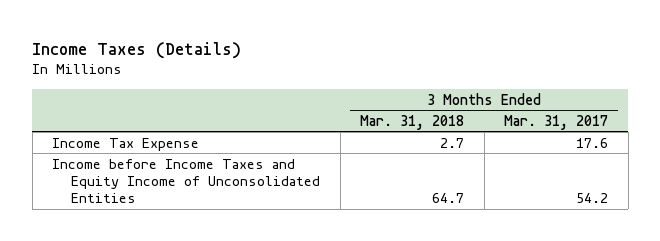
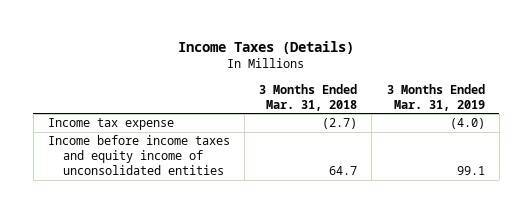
- | 3 Months Ended Mar. 31, 2018 | 3 Months Ended Mar. 31, 2017
+ | 3 Months Ended Mar. 31, 2018 | 3 Months Ended Mar. 31, 2019
- Income Tax Expense | 2.7 | 17.6
- Income before Income Taxes and Equity Income of Unconsolidated Entities | 64.7 | 54.2
+ Income tax expense | (2.7) | (4.0)
+ Income before income taxes and equity income of unconsolidated entities | 64.7 | 99.1

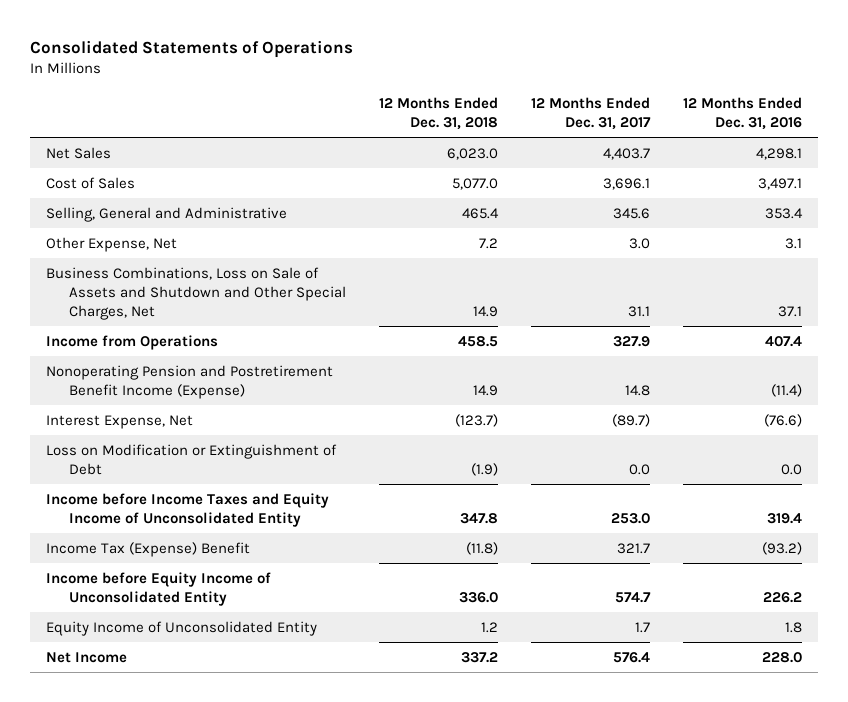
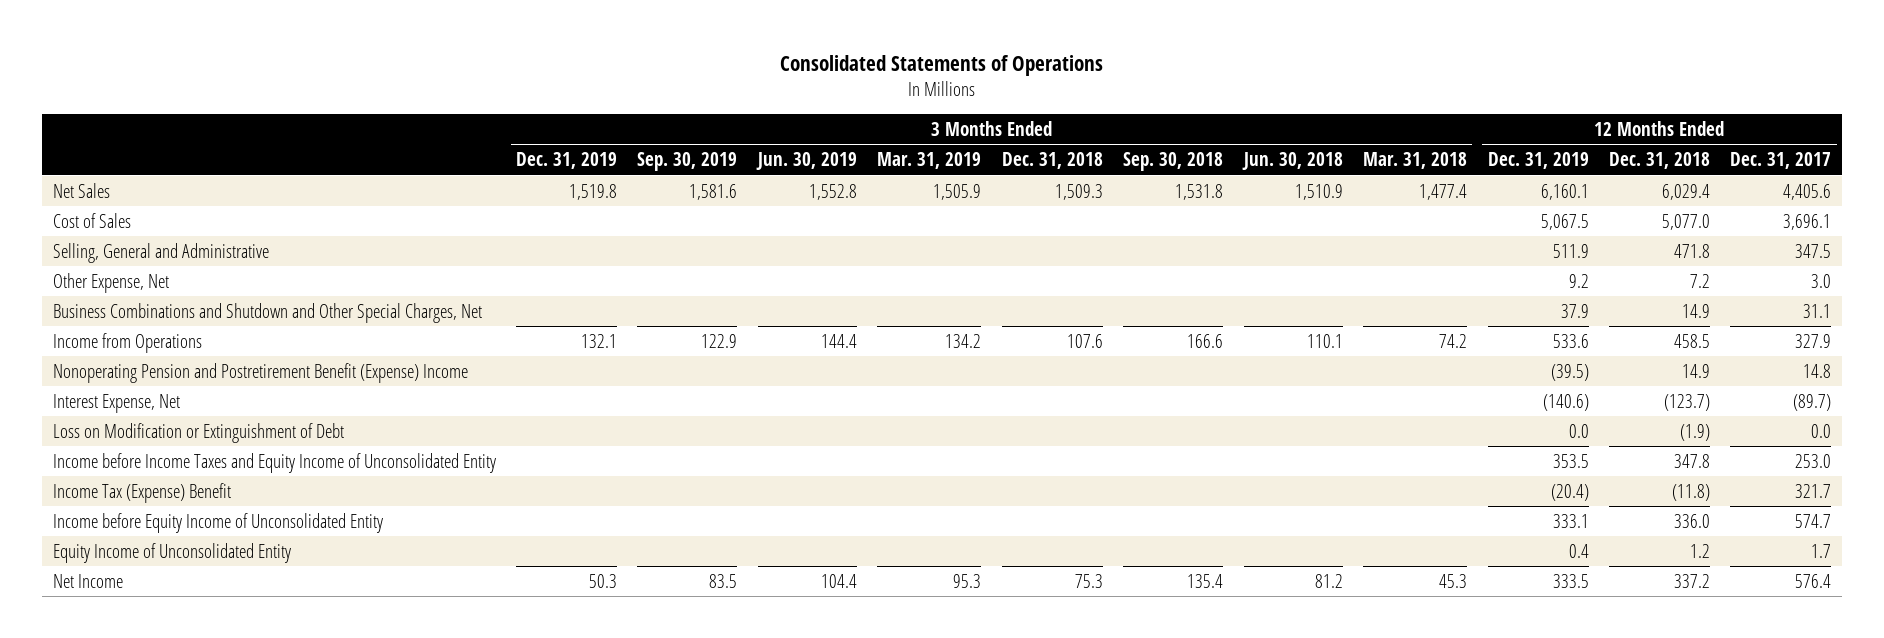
- | 12 Months Ended Dec. 31, 2018 | 12 Months Ended Dec. 31, 2017 | 12 Months Ended Dec. 31, 2016
+ | 3 Months Ended Dec. 31, 2019 | 3 Months Ended Sep. 30, 2019 | 3 Months Ended Jun. 30, 2019 | 3 Months Ended Mar. 31, 2019 | 3 Months Ended Dec. 31, 2018 | 3 Months Ended Sep. 30, 2018 | 3 Months Ended Jun. 30, 2018 | 3 Months Ended Mar. 31, 2018 | 12 Months Ended Dec. 31, 2019 | 12 Months Ended Dec. 31, 2018 | 12 Months Ended Dec. 31, 2017
- Net Sales | 6,023.0 | 4,403.7 | 4,298.1
+ Net Sales | 1,519.8 | 1,581.6 | 1,552.8 | 1,505.9 | 1,509.3 | 1,531.8 | 1,510.9 | 1,477.4 | 6,160.1 | 6,029.4 | 4,405.6
- Selling, General and Administrative | 465.4 | 345.6 | 353.4
+ Selling, General and Administrative | | | | | | | | | 511.9 | 471.8 | 347.5
- Business Combinations, Loss on Sale of Assets and Shutdown and Other Special Charges, Net | 14.9 | 31.1 | 37.1
+ Business Combinations and Shutdown and Other Special Charges, Net | | | | | | | | | 37.9 | 14.9 | 31.1
- Nonoperating Pension and Postretirement Benefit Income (Expense) | 14.9 | 14.8 | (11.4)
+ Nonoperating Pension and Postretirement Benefit (Expense) Income | | | | | | | | | (39.5) | 14.9 | 14.8

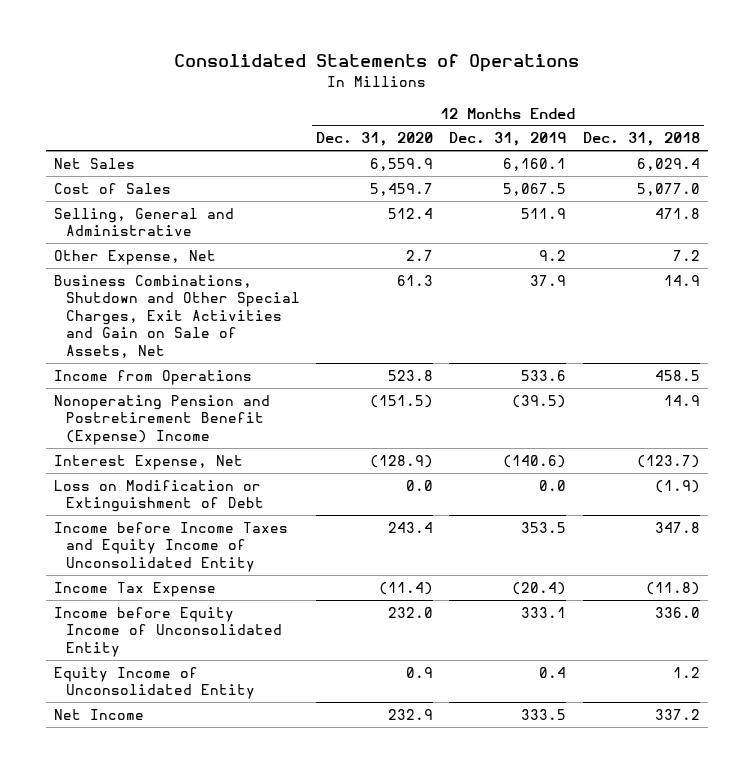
- | 3 Months Ended Dec. 31, 2019 | 3 Months Ended Sep. 30, 2019 | 3 Months Ended Jun. 30, 2019 | 3 Months Ended Mar. 31, 2019 | 3 Months Ended Dec. 31, 2018 | 3 Months Ended Sep. 30, 2018 | 3 Months Ended Jun. 30, 2018 | 3 Months Ended Mar. 31, 2018 | 12 Months Ended Dec. 31, 2019 | 12 Months Ended Dec. 31, 2018 | 12 Months Ended Dec. 31, 2017
+ | 12 Months Ended Dec. 31, 2020 | 12 Months Ended Dec. 31, 2019 | 12 Months Ended Dec. 31, 2018
- Business Combinations and Shutdown and Other Special Charges, Net | | | | | | | | | 37.9 | 14.9 | 31.1
+ Business Combinations, Shutdown and Other Special Charges, Exit Activities and Gain on Sale of Assets, Net | 61.3 | 37.9 | 14.9
- Income Tax (Expense) Benefit | | | | | | | | | (20.4) | (11.8) | 321.7
+ Income Tax Expense | (11.4) | (20.4) | (11.8)

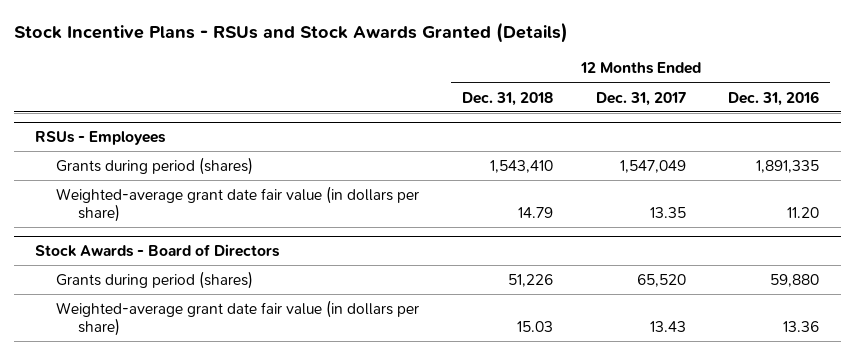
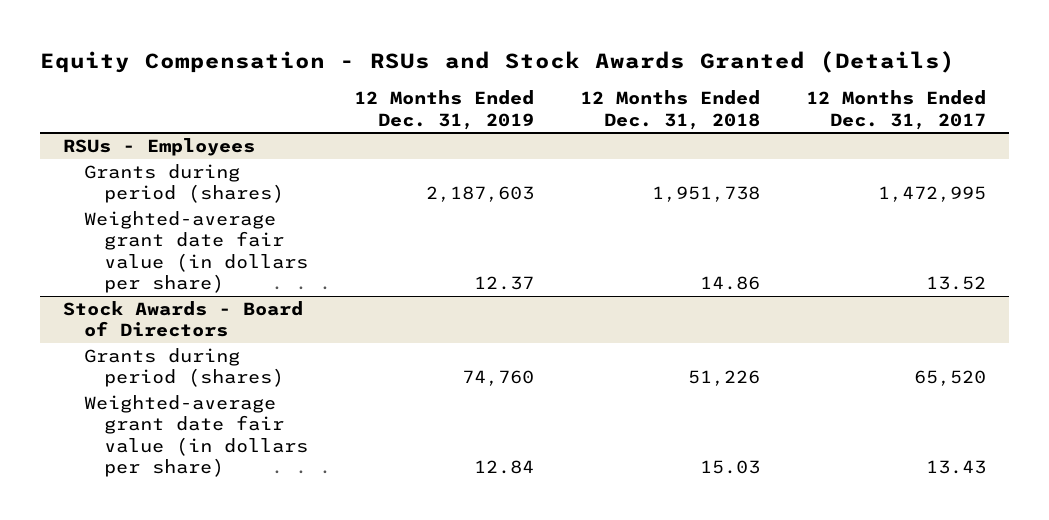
- Stock Incentive Plans - RSUs and Stock Awards Granted (Details)
+ Equity Compensation - RSUs and Stock Awards Granted (Details)
- | 12 Months Ended Dec. 31, 2018 | 12 Months Ended Dec. 31, 2017 | 12 Months Ended Dec. 31, 2016
+ | 12 Months Ended Dec. 31, 2019 | 12 Months Ended Dec. 31, 2018 | 12 Months Ended Dec. 31, 2017
@ RSUs - Employees
- Grants during period (shares) | 1,543,410 | 1,547,049 | 1,891,335
- Weighted-average grant date fair value (in dollars per share) | 14.79 | 13.35 | 11.20
+ Grants during period (shares) | 2,187,603 | 1,951,738 | 1,472,995
+ Weighted-average grant date fair value (in dollars per share) | 12.37 | 14.86 | 13.52

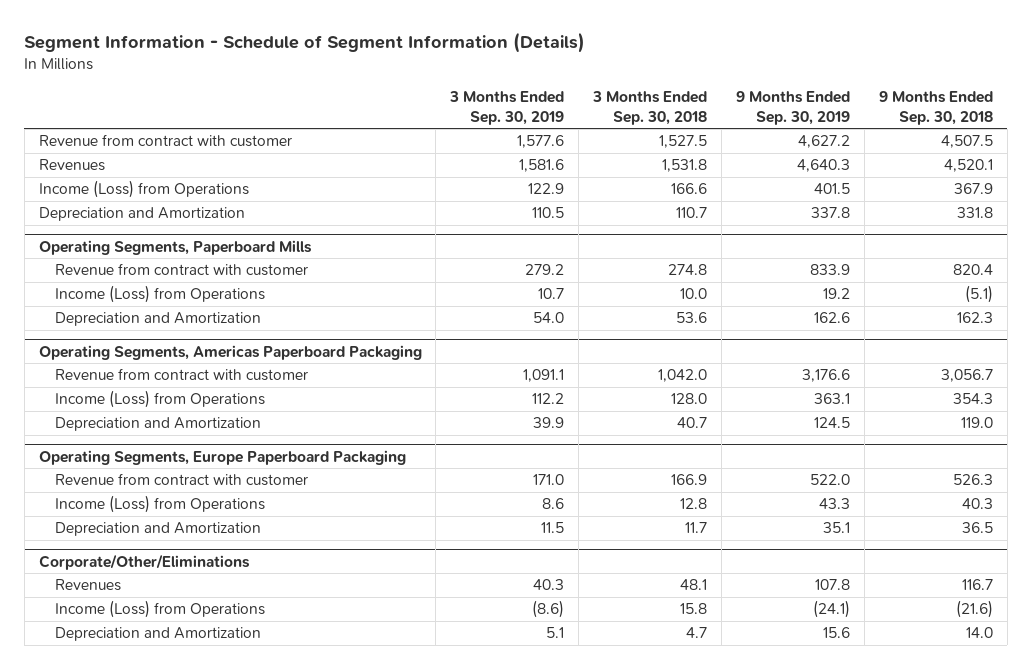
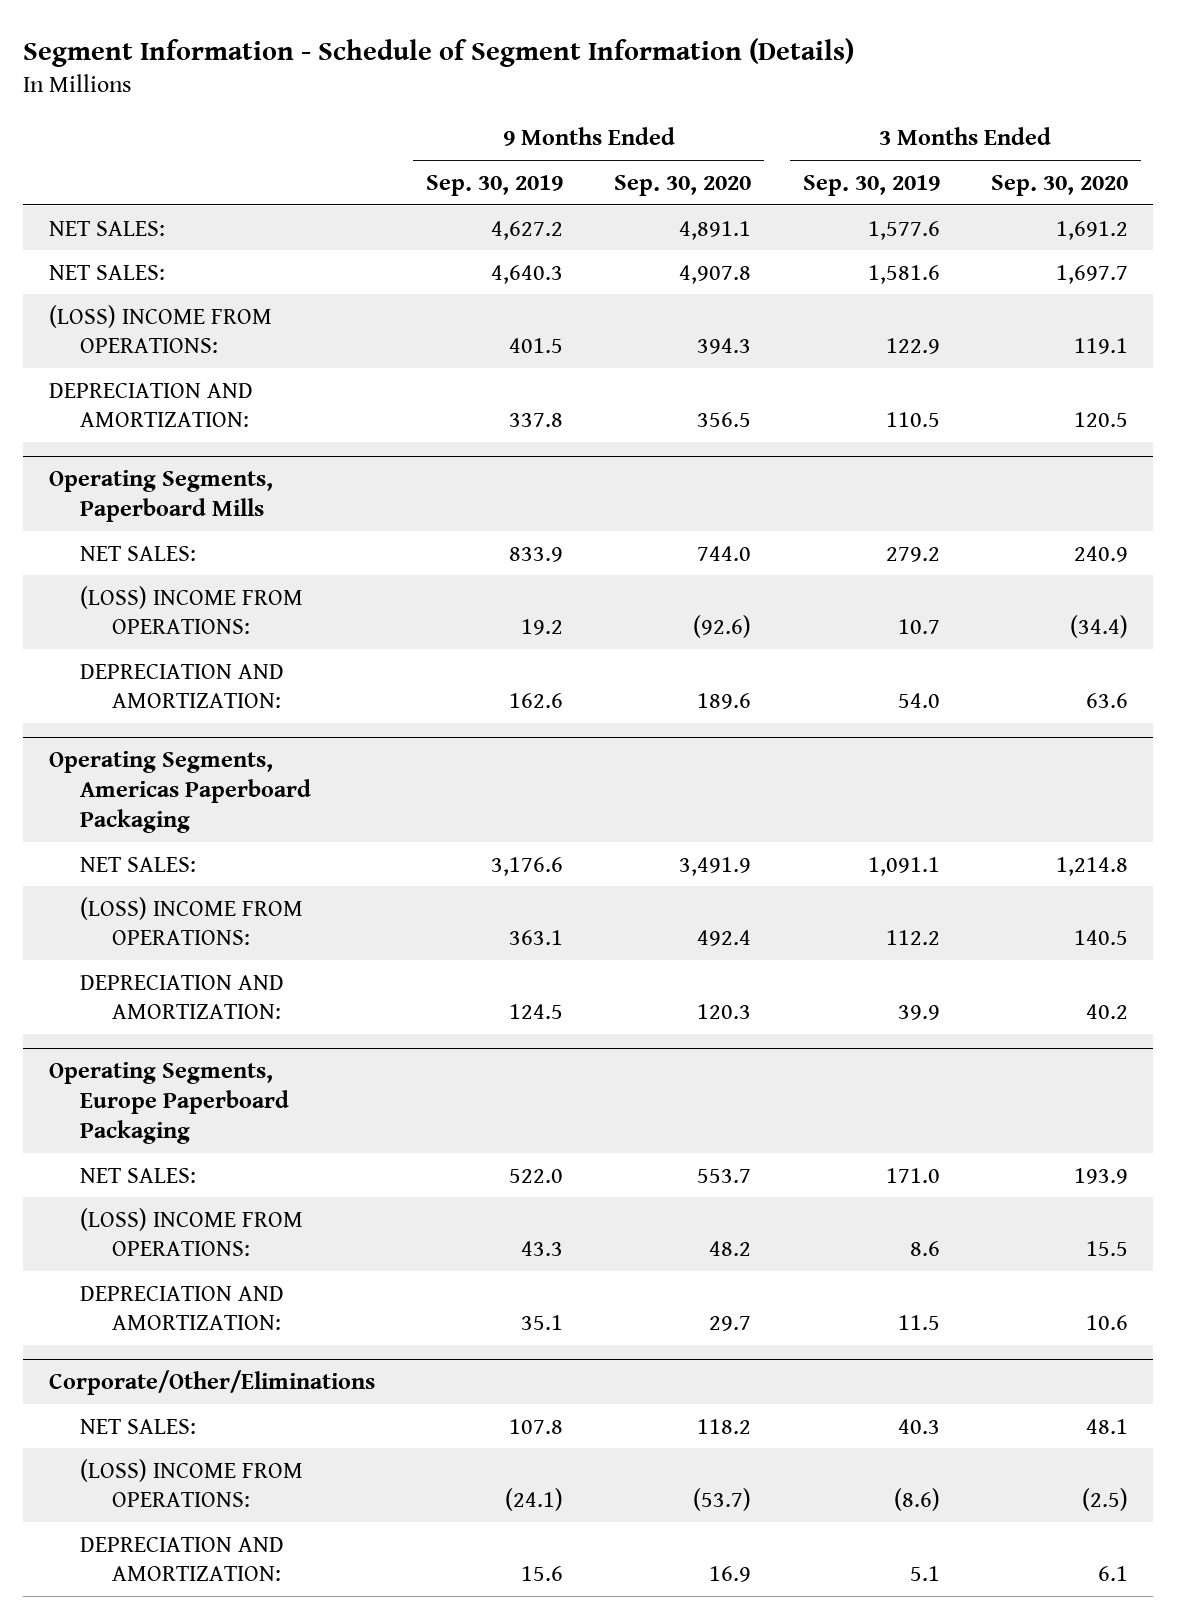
- | 3 Months Ended Sep. 30, 2019 | 3 Months Ended Sep. 30, 2018 | 9 Months Ended Sep. 30, 2019 | 9 Months Ended Sep. 30, 2018
+ | 9 Months Ended Sep. 30, 2019 | 9 Months Ended Sep. 30, 2020 | 3 Months Ended Sep. 30, 2019 | 3 Months Ended Sep. 30, 2020
- Revenue from contract with customer | 1,577.6 | 1,527.5 | 4,627.2 | 4,507.5
- Revenues | 1,581.6 | 1,531.8 | 4,640.3 | 4,520.1
- Income (Loss) from Operations | 122.9 | 166.6 | 401.5 | 367.9
- Depreciation and Amortization | 110.5 | 110.7 | 337.8 | 331.8
+ NET SALES: | 4,627.2 | 4,891.1 | 1,577.6 | 1,691.2
+ NET SALES: | 4,640.3 | 4,907.8 | 1,581.6 | 1,697.7
+ (LOSS) INCOME FROM OPERATIONS: | 401.5 | 394.3 | 122.9 | 119.1
+ DEPRECIATION AND AMORTIZATION: | 337.8 | 356.5 | 110.5 | 120.5
@ Operating Segments, Paperboard Mills
- Revenue from contract with customer | 279.2 | 274.8 | 833.9 | 820.4
- Income (Loss) from Operations | 10.7 | 10.0 | 19.2 | (5.1)
- Depreciation and Amortization | 54.0 | 53.6 | 162.6 | 162.3
+ NET SALES: | 833.9 | 744.0 | 279.2 | 240.9
+ (LOSS) INCOME FROM OPERATIONS: | 19.2 | (92.6) | 10.7 | (34.4)
+ DEPRECIATION AND AMORTIZATION: | 162.6 | 189.6 | 54.0 | 63.6
@ Operating Segments, Americas Paperboard Packaging
- Revenue from contract with customer | 1,091.1 | 1,042.0 | 3,176.6 | 3,056.7
- Income (Loss) from Operations | 112.2 | 128.0 | 363.1 | 354.3
- Depreciation and Amortization | 39.9 | 40.7 | 124.5 | 119.0
+ NET SALES: | 3,176.6 | 3,491.9 | 1,091.1 | 1,214.8
+ (LOSS) INCOME FROM OPERATIONS: | 363.1 | 492.4 | 112.2 | 140.5
+ DEPRECIATION AND AMORTIZATION: | 124.5 | 120.3 | 39.9 | 40.2
@ Operating Segments, Europe Paperboard Packaging
- Revenue from contract with customer | 171.0 | 166.9 | 522.0 | 526.3
- Income (Loss) from Operations | 8.6 | 12.8 | 43.3 | 40.3
- Depreciation and Amortization | 11.5 | 11.7 | 35.1 | 36.5
+ NET SALES: | 522.0 | 553.7 | 171.0 | 193.9
+ (LOSS) INCOME FROM OPERATIONS: | 43.3 | 48.2 | 8.6 | 15.5
+ DEPRECIATION AND AMORTIZATION: | 35.1 | 29.7 | 11.5 | 10.6
@ Corporate/Other/Eliminations
- Revenues | 40.3 | 48.1 | 107.8 | 116.7
- Income (Loss) from Operations | (8.6) | 15.8 | (24.1) | (21.6)
- Depreciation and Amortization | 5.1 | 4.7 | 15.6 | 14.0
+ NET SALES: | 107.8 | 118.2 | 40.3 | 48.1
+ (LOSS) INCOME FROM OPERATIONS: | (24.1) | (53.7) | (8.6) | (2.5)
+ DEPRECIATION AND AMORTIZATION: | 15.6 | 16.9 | 5.1 | 6.1

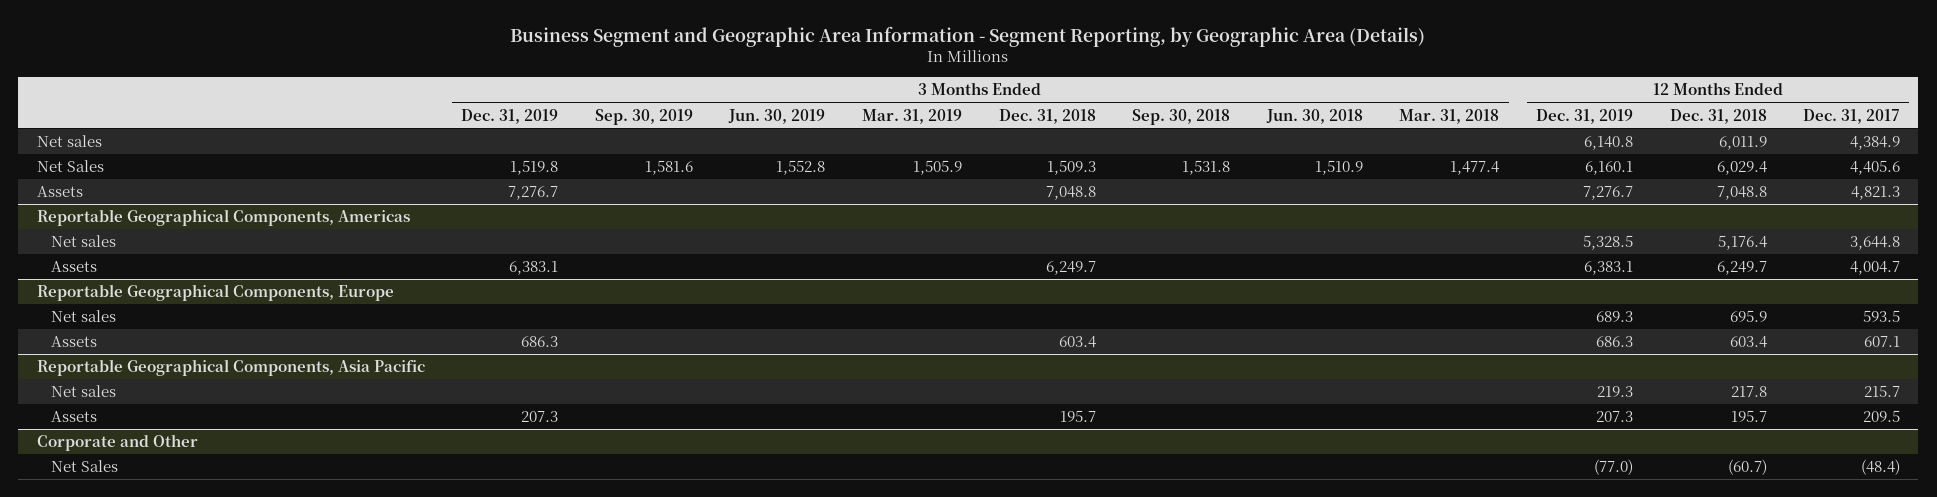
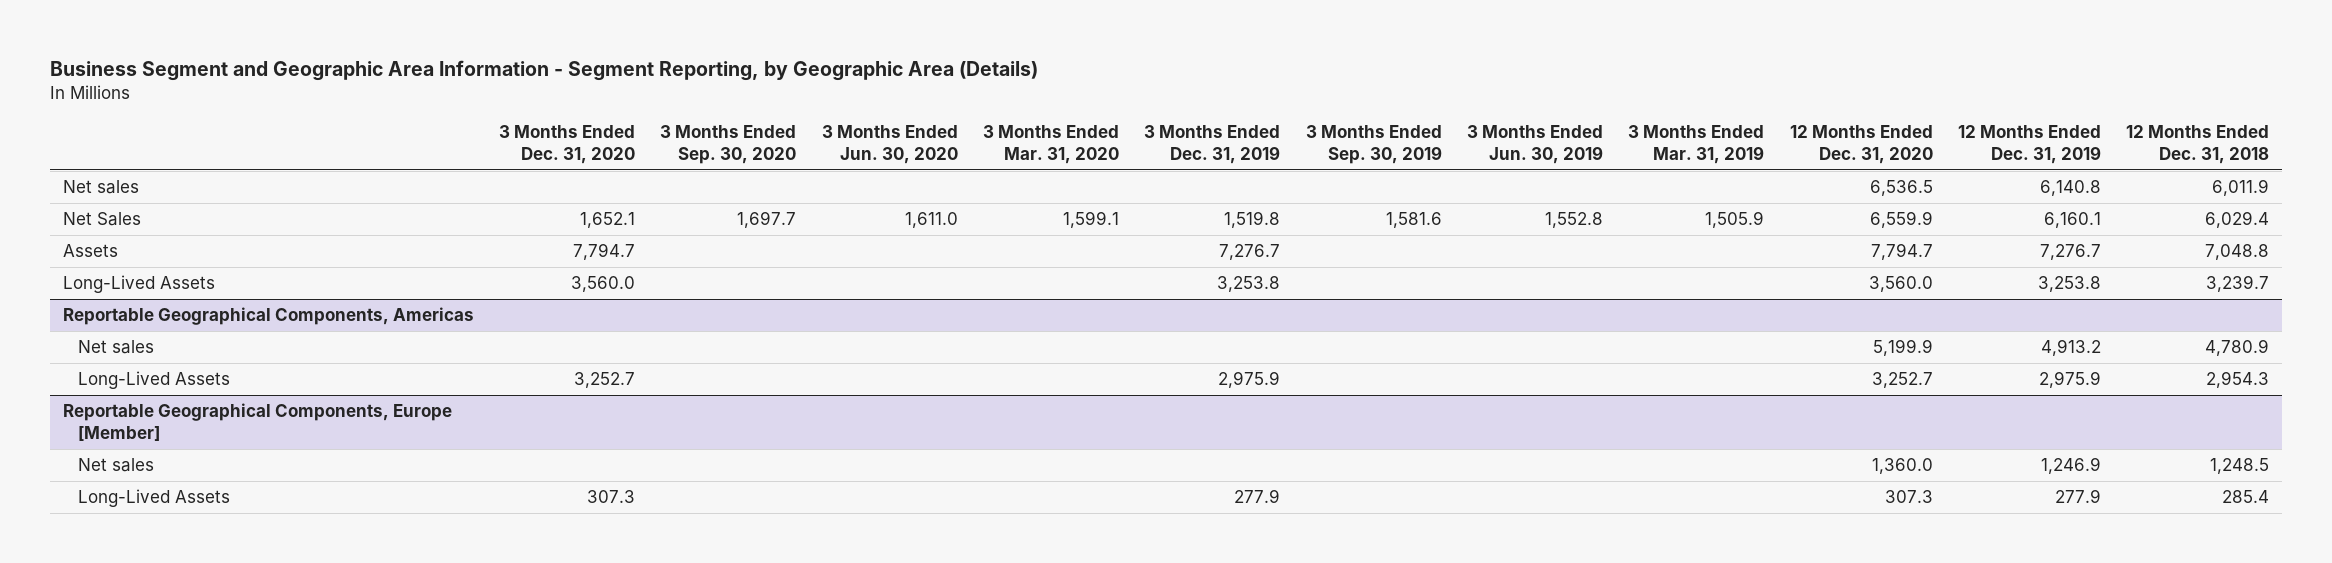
- | 3 Months Ended Dec. 31, 2019 | 3 Months Ended Sep. 30, 2019 | 3 Months Ended Jun. 30, 2019 | 3 Months Ended Mar. 31, 2019 | 3 Months Ended Dec. 31, 2018 | 3 Months Ended Sep. 30, 2018 | 3 Months Ended Jun. 30, 2018 | 3 Months Ended Mar. 31, 2018 | 12 Months Ended Dec. 31, 2019 | 12 Months Ended Dec. 31, 2018 | 12 Months Ended Dec. 31, 2017
+ | 3 Months Ended Dec. 31, 2020 | 3 Months Ended Sep. 30, 2020 | 3 Months Ended Jun. 30, 2020 | 3 Months Ended Mar. 31, 2020 | 3 Months Ended Dec. 31, 2019 | 3 Months Ended Sep. 30, 2019 | 3 Months Ended Jun. 30, 2019 | 3 Months Ended Mar. 31, 2019 | 12 Months Ended Dec. 31, 2020 | 12 Months Ended Dec. 31, 2019 | 12 Months Ended Dec. 31, 2018
+ Long-Lived Assets | 3,560.0 | | | | 3,253.8 | | | | 3,560.0 | 3,253.8 | 3,239.7
@ Reportable Geographical Components, Americas
- Net sales | | | | | | | | | 5,328.5 | 5,176.4 | 3,644.8
- Assets | 6,383.1 | | | | 6,249.7 | | | | 6,383.1 | 6,249.7 | 4,004.7
- Reportable Geographical Components, Europe
- Net sales | | | | | | | | | 689.3 | 695.9 | 593.5
- Assets | 686.3 | | | | 603.4 | | | | 686.3 | 603.4 | 607.1
- Reportable Geographical Components, Asia Pacific
- Net sales | | | | | | | | | 219.3 | 217.8 | 215.7
- Assets | 207.3 | | | | 195.7 | | | | 207.3 | 195.7 | 209.5
- Corporate and Other
- Net Sales | | | | | | | | | (77.0) | (60.7) | (48.4)
@ Reportable Geographical Components, Americas
+ Net sales | | | | | | | | | 5,199.9 | 4,913.2 | 4,780.9
+ Long-Lived Assets | 3,252.7 | | | | 2,975.9 | | | | 3,252.7 | 2,975.9 | 2,954.3
+ Reportable Geographical Components, Europe [Member]
+ Net sales | | | | | | | | | 1,360.0 | 1,246.9 | 1,248.5
+ Long-Lived Assets | 307.3 | | | | 277.9 | | | | 307.3 | 277.9 | 285.4

